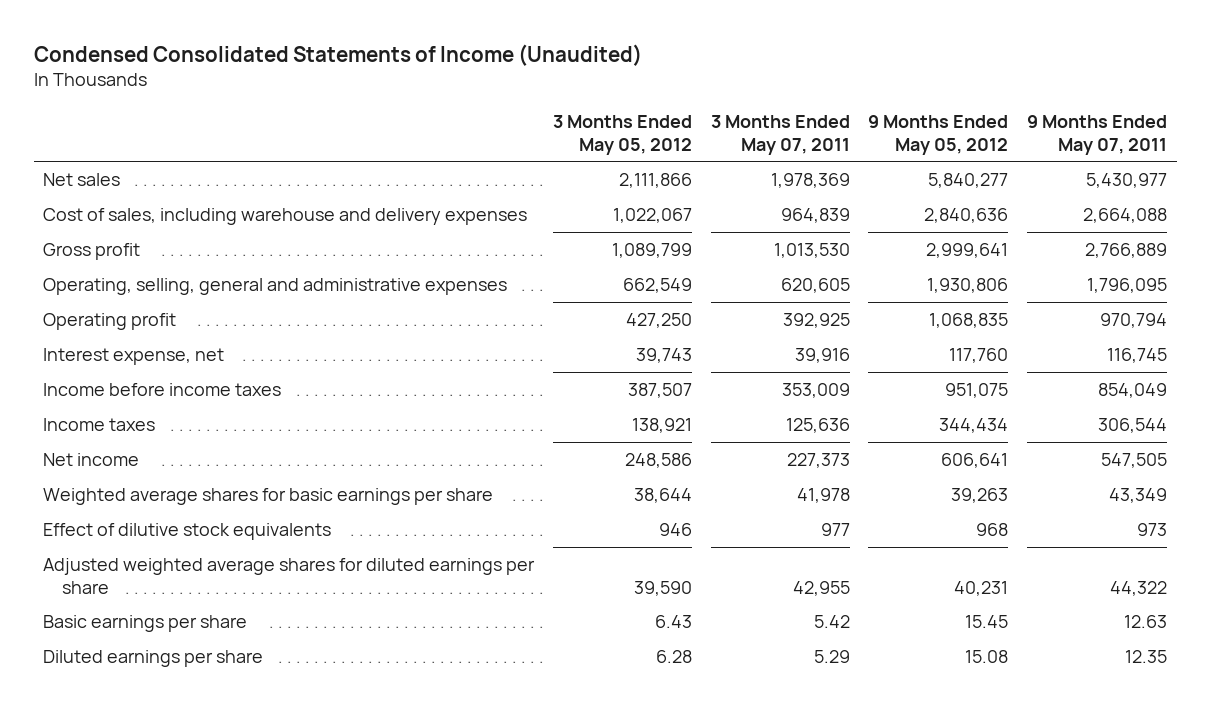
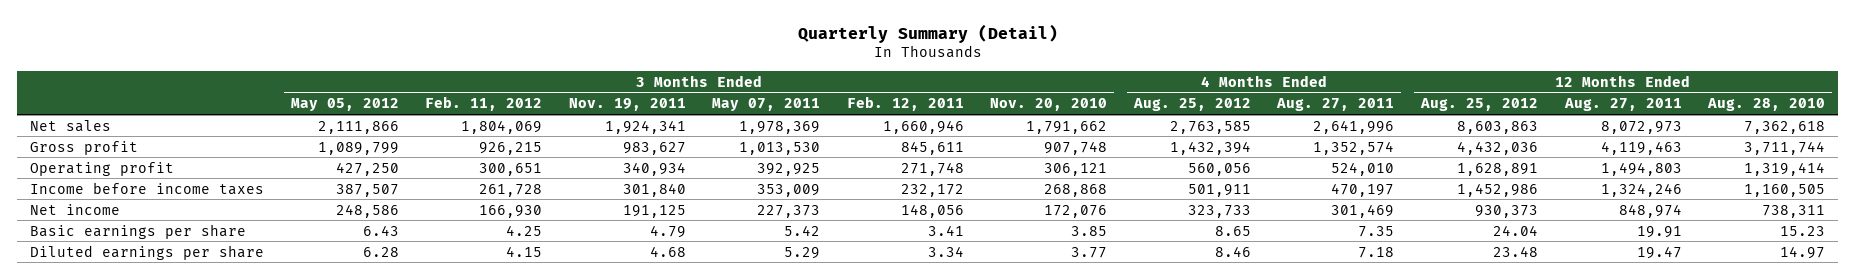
- Condensed Consolidated Statements of Income (Unaudited)
+ Quarterly Summary (Detail)
- | 3 Months Ended May 05, 2012 | 3 Months Ended May 07, 2011 | 9 Months Ended May 05, 2012 | 9 Months Ended May 07, 2011
+ | 3 Months Ended May 05, 2012 | 3 Months Ended Feb. 11, 2012 | 3 Months Ended Nov. 19, 2011 | 3 Months Ended May 07, 2011 | 3 Months Ended Feb. 12, 2011 | 3 Months Ended Nov. 20, 2010 | 4 Months Ended Aug. 25, 2012 | 4 Months Ended Aug. 27, 2011 | 12 Months Ended Aug. 25, 2012 | 12 Months Ended Aug. 27, 2011 | 12 Months Ended Aug. 28, 2010
- Cost of sales, including warehouse and delivery expenses | 1,022,067 | 964,839 | 2,840,636 | 2,664,088
- Operating, selling, general and administrative expenses | 662,549 | 620,605 | 1,930,806 | 1,796,095
- Interest expense, net | 39,743 | 39,916 | 117,760 | 116,745
- Income taxes | 138,921 | 125,636 | 344,434 | 306,544
- Weighted average shares for basic earnings per share | 38,644 | 41,978 | 39,263 | 43,349
- Effect of dilutive stock equivalents | 946 | 977 | 968 | 973
- Adjusted weighted average shares for diluted earnings per share | 39,590 | 42,955 | 40,231 | 44,322

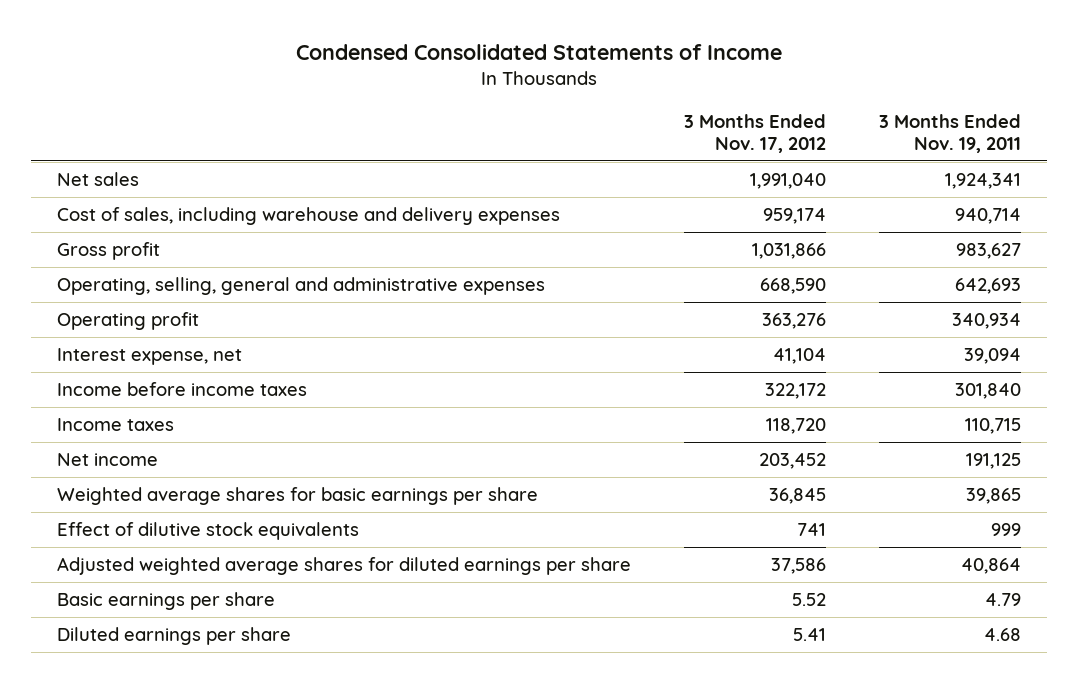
- Quarterly Summary (Detail)
+ Condensed Consolidated Statements of Income
- | 3 Months Ended May 05, 2012 | 3 Months Ended Feb. 11, 2012 | 3 Months Ended Nov. 19, 2011 | 3 Months Ended May 07, 2011 | 3 Months Ended Feb. 12, 2011 | 3 Months Ended Nov. 20, 2010 | 4 Months Ended Aug. 25, 2012 | 4 Months Ended Aug. 27, 2011 | 12 Months Ended Aug. 25, 2012 | 12 Months Ended Aug. 27, 2011 | 12 Months Ended Aug. 28, 2010
+ | 3 Months Ended Nov. 17, 2012 | 3 Months Ended Nov. 19, 2011
+ Cost of sales, including warehouse and delivery expenses | 959,174 | 940,714
+ Operating, selling, general and administrative expenses | 668,590 | 642,693
+ Interest expense, net | 41,104 | 39,094
+ Income taxes | 118,720 | 110,715
+ Weighted average shares for basic earnings per share | 36,845 | 39,865
+ Effect of dilutive stock equivalents | 741 | 999
+ Adjusted weighted average shares for diluted earnings per share | 37,586 | 40,864

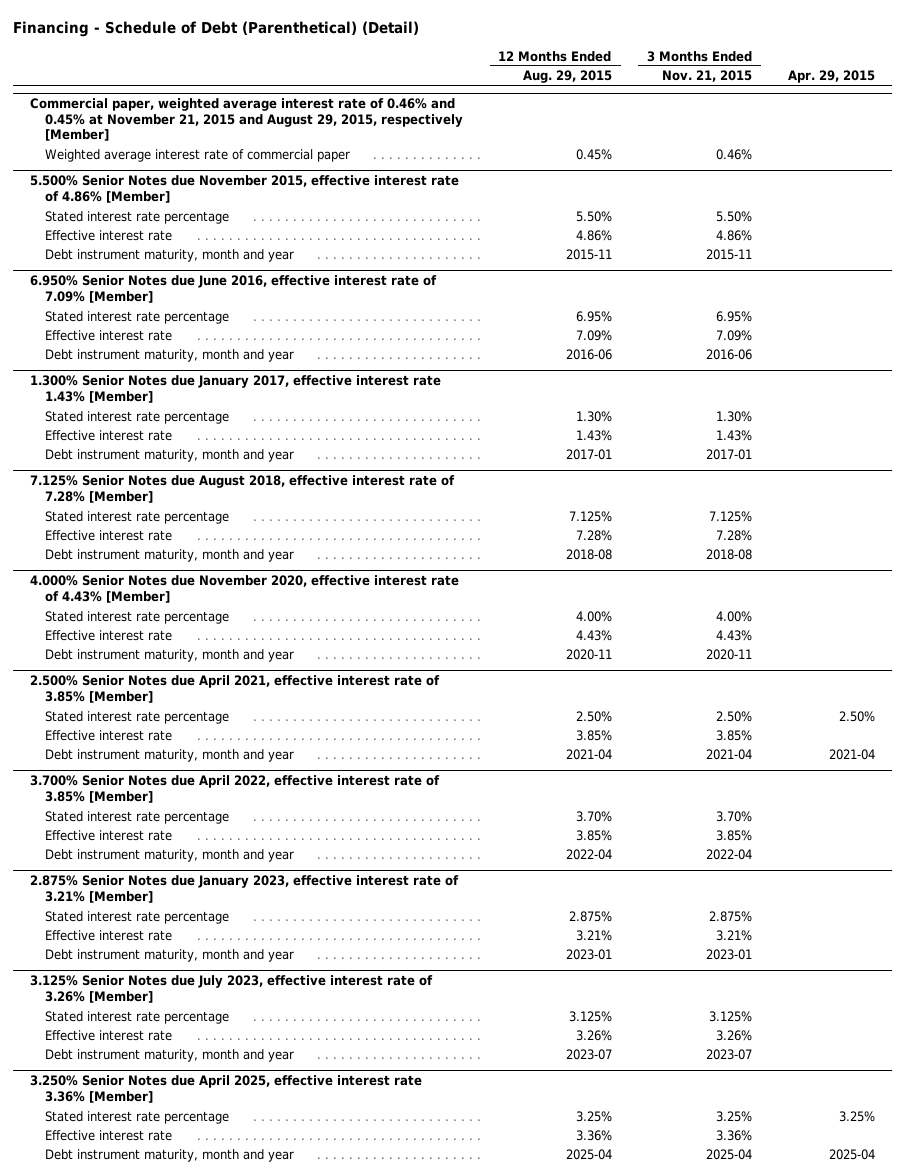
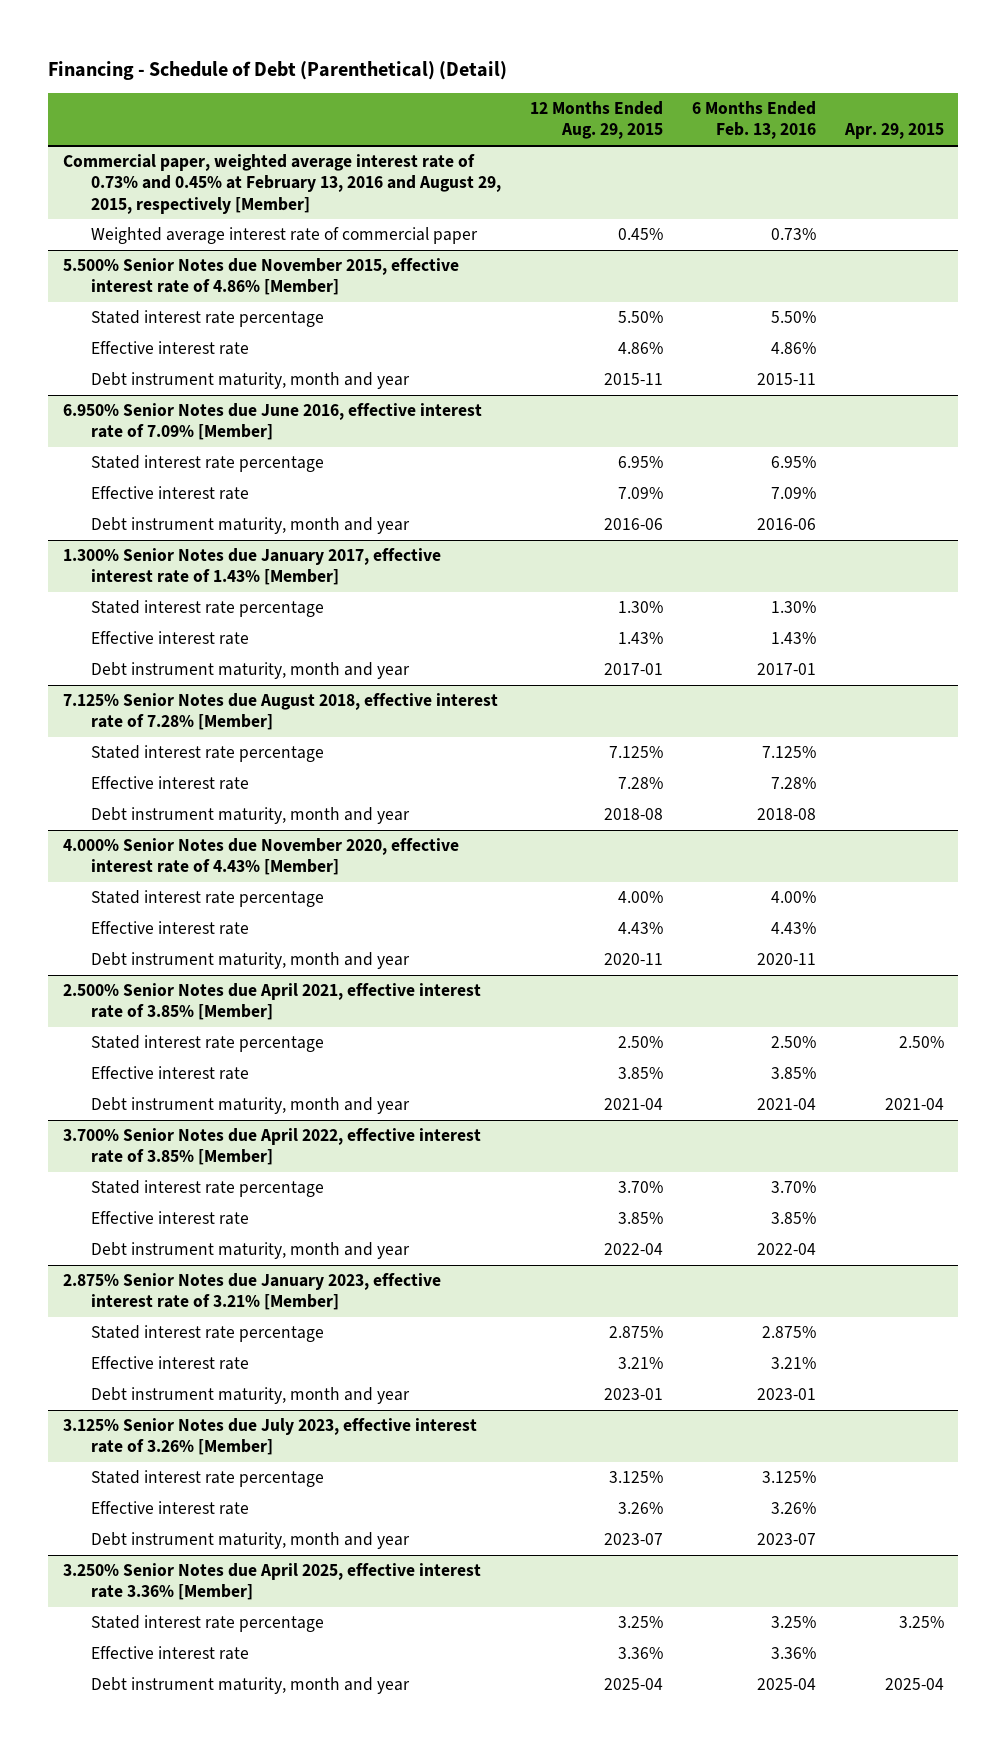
- | 12 Months Ended Aug. 29, 2015 | 3 Months Ended Nov. 21, 2015 | Apr. 29, 2015
+ | 12 Months Ended Aug. 29, 2015 | 6 Months Ended Feb. 13, 2016 | Apr. 29, 2015
- Commercial paper, weighted average interest rate of 0.46% and 0.45% at November 21, 2015 and August 29, 2015, respectively [Member]
+ Commercial paper, weighted average interest rate of 0.73% and 0.45% at February 13, 2016 and August 29, 2015, respectively [Member]
- 1.300% Senior Notes due January 2017, effective interest rate 1.43% [Member]
+ 1.300% Senior Notes due January 2017, effective interest rate of 1.43% [Member]

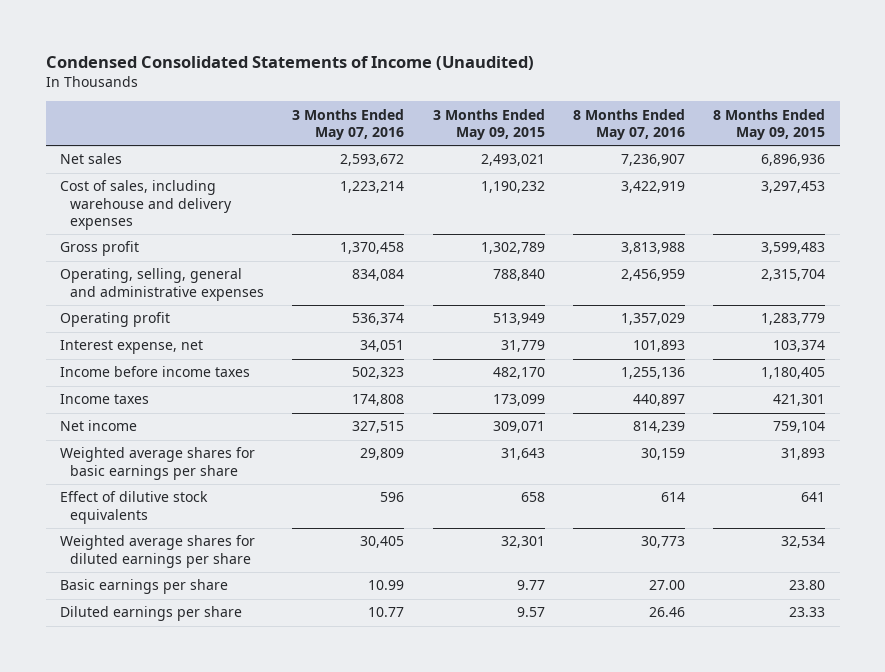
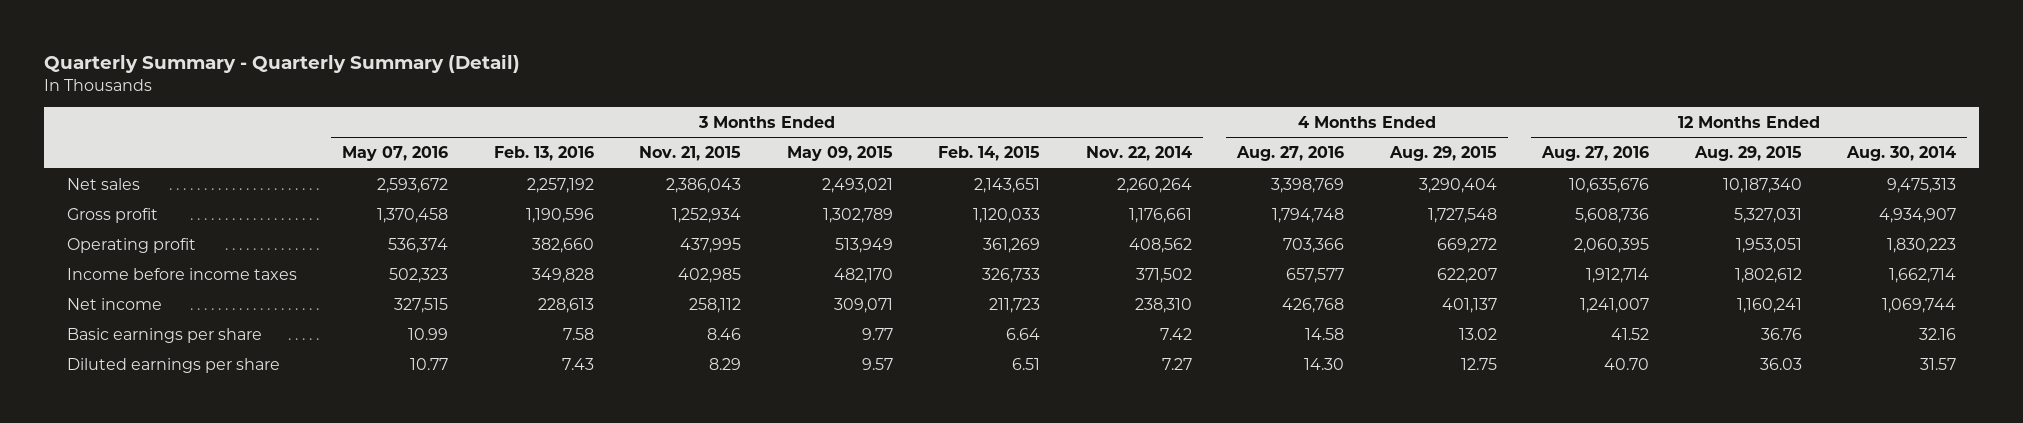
- Condensed Consolidated Statements of Income (Unaudited)
+ Quarterly Summary - Quarterly Summary (Detail)
- | 3 Months Ended May 07, 2016 | 3 Months Ended May 09, 2015 | 8 Months Ended May 07, 2016 | 8 Months Ended May 09, 2015
+ | 3 Months Ended May 07, 2016 | 3 Months Ended Feb. 13, 2016 | 3 Months Ended Nov. 21, 2015 | 3 Months Ended May 09, 2015 | 3 Months Ended Feb. 14, 2015 | 3 Months Ended Nov. 22, 2014 | 4 Months Ended Aug. 27, 2016 | 4 Months Ended Aug. 29, 2015 | 12 Months Ended Aug. 27, 2016 | 12 Months Ended Aug. 29, 2015 | 12 Months Ended Aug. 30, 2014
- Cost of sales, including warehouse and delivery expenses | 1,223,214 | 1,190,232 | 3,422,919 | 3,297,453
- Operating, selling, general and administrative expenses | 834,084 | 788,840 | 2,456,959 | 2,315,704
- Interest expense, net | 34,051 | 31,779 | 101,893 | 103,374
- Income taxes | 174,808 | 173,099 | 440,897 | 421,301
- Weighted average shares for basic earnings per share | 29,809 | 31,643 | 30,159 | 31,893
- Effect of dilutive stock equivalents | 596 | 658 | 614 | 641
- Weighted average shares for diluted earnings per share | 30,405 | 32,301 | 30,773 | 32,534

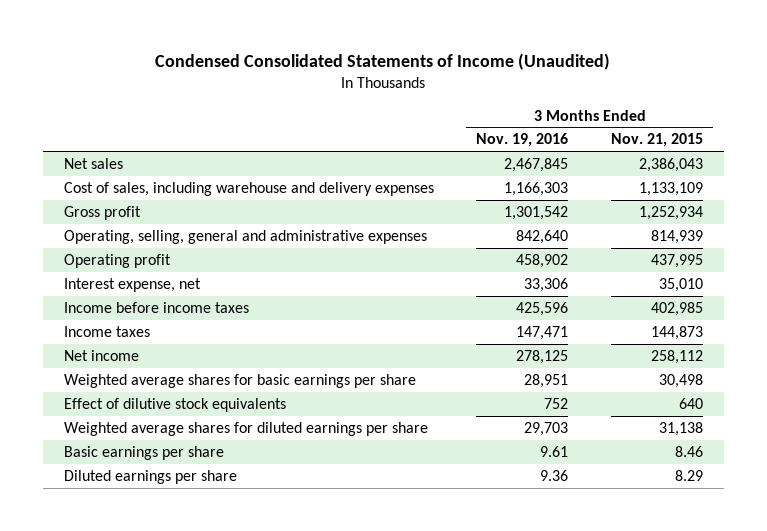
- Quarterly Summary - Quarterly Summary (Detail)
+ Condensed Consolidated Statements of Income (Unaudited)
- | 3 Months Ended May 07, 2016 | 3 Months Ended Feb. 13, 2016 | 3 Months Ended Nov. 21, 2015 | 3 Months Ended May 09, 2015 | 3 Months Ended Feb. 14, 2015 | 3 Months Ended Nov. 22, 2014 | 4 Months Ended Aug. 27, 2016 | 4 Months Ended Aug. 29, 2015 | 12 Months Ended Aug. 27, 2016 | 12 Months Ended Aug. 29, 2015 | 12 Months Ended Aug. 30, 2014
+ | 3 Months Ended Nov. 19, 2016 | 3 Months Ended Nov. 21, 2015
+ Cost of sales, including warehouse and delivery expenses | 1,166,303 | 1,133,109
+ Operating, selling, general and administrative expenses | 842,640 | 814,939
+ Interest expense, net | 33,306 | 35,010
+ Income taxes | 147,471 | 144,873
+ Weighted average shares for basic earnings per share | 28,951 | 30,498
+ Effect of dilutive stock equivalents | 752 | 640
+ Weighted average shares for diluted earnings per share | 29,703 | 31,138

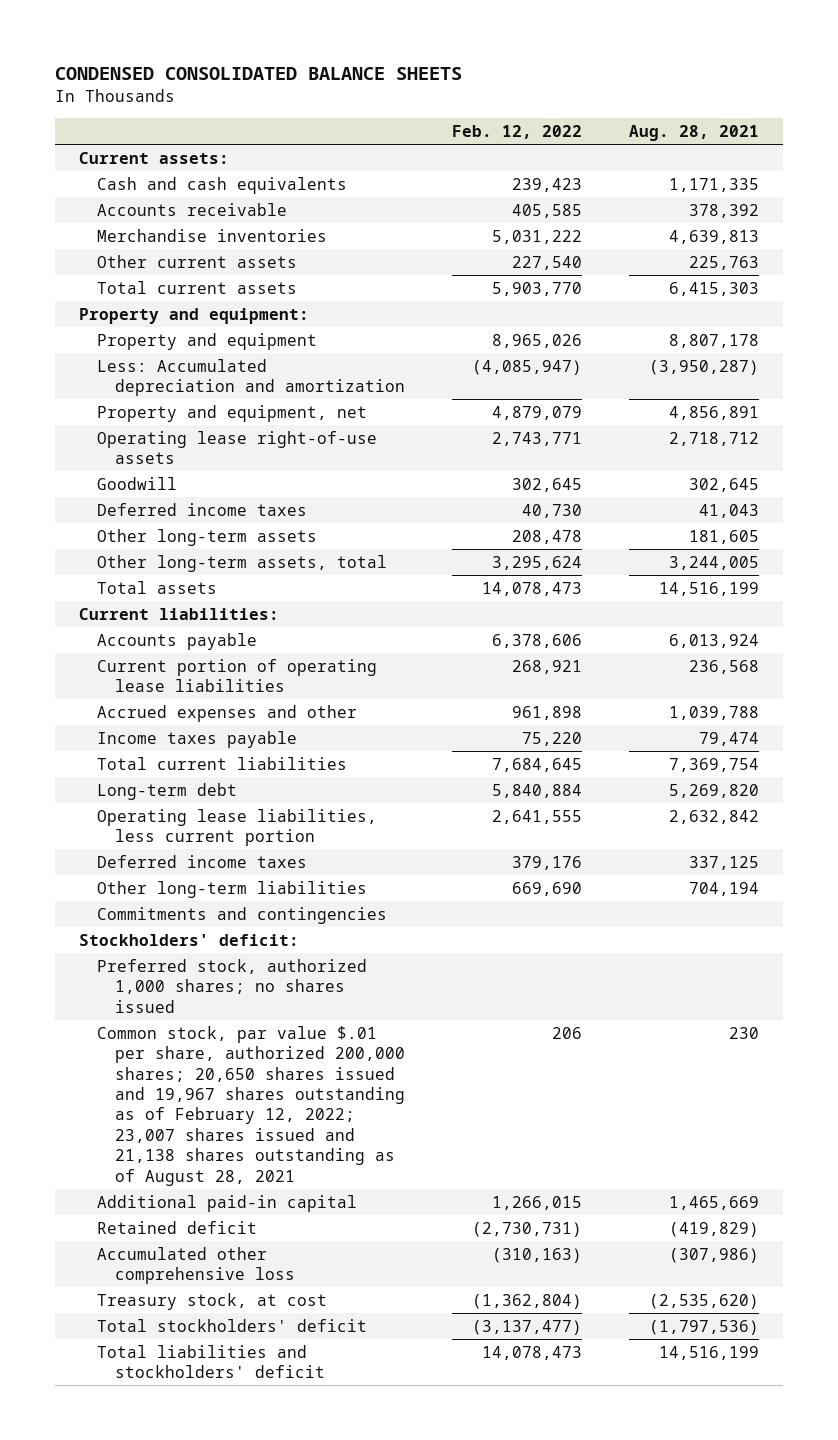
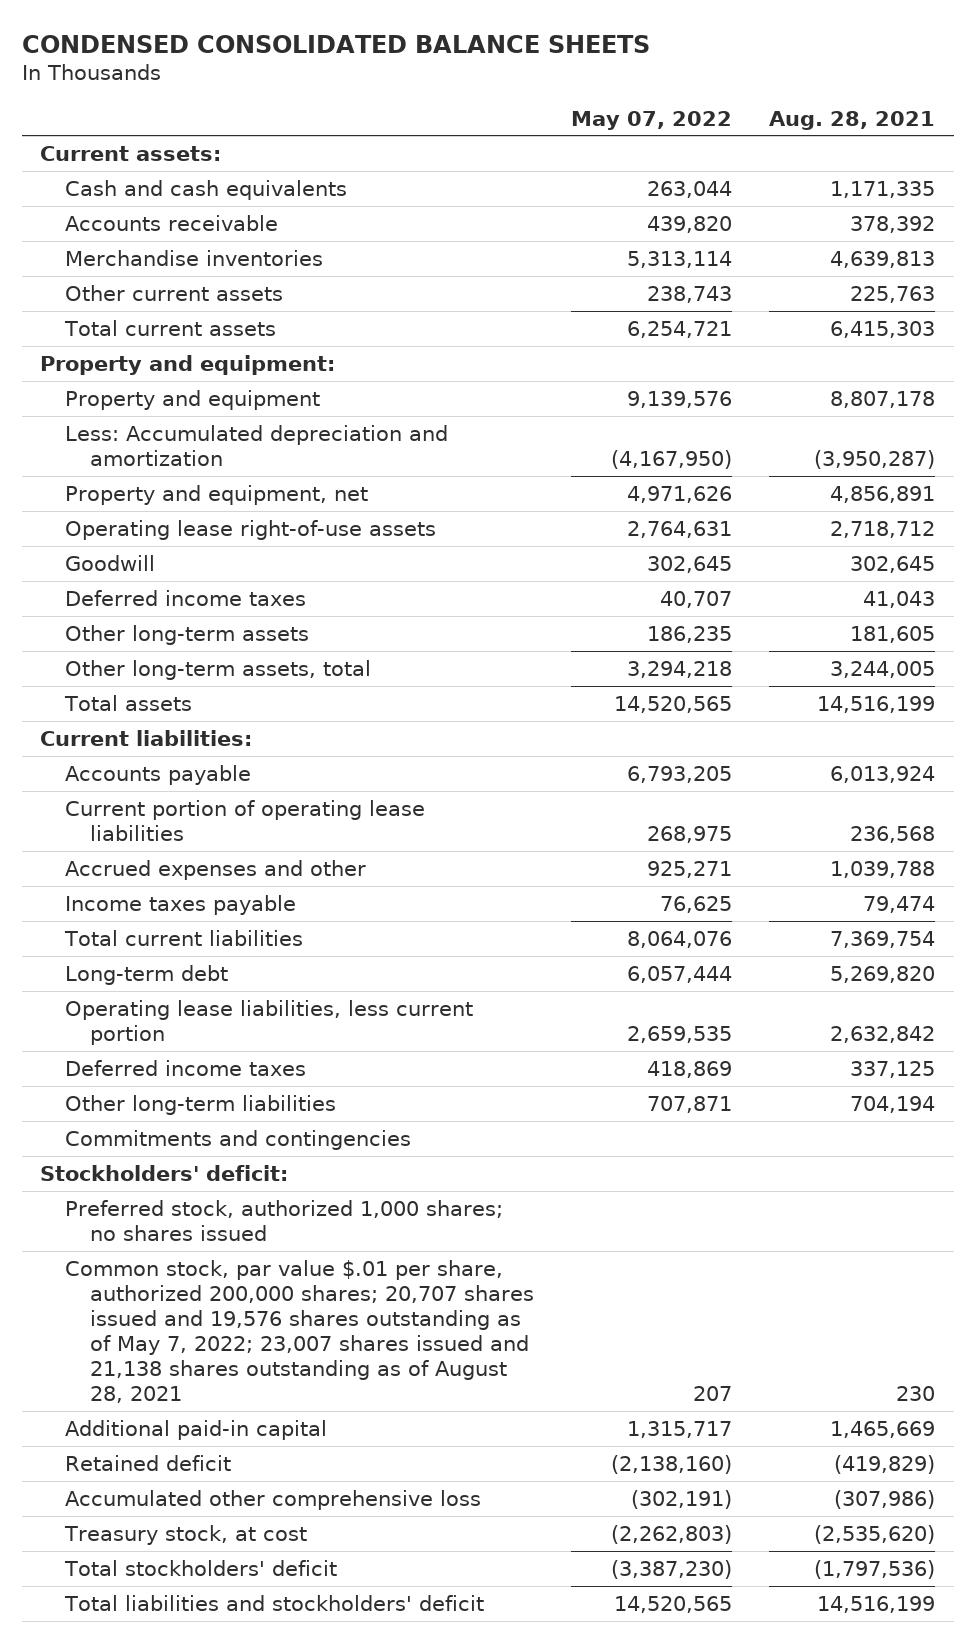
- | Feb. 12, 2022 | Aug. 28, 2021
+ | May 07, 2022 | Aug. 28, 2021
- Common stock, par value $.01 per share, authorized 200,000 shares; 20,650 shares issued and 19,967 shares outstanding as of February 12, 2022; 23,007 shares issued and 21,138 shares outstanding as of August 28, 2021 | 206 | 230
+ Common stock, par value $.01 per share, authorized 200,000 shares; 20,707 shares issued and 19,576 shares outstanding as of May 7, 2022; 23,007 shares issued and 21,138 shares outstanding as of August 28, 2021 | 207 | 230

